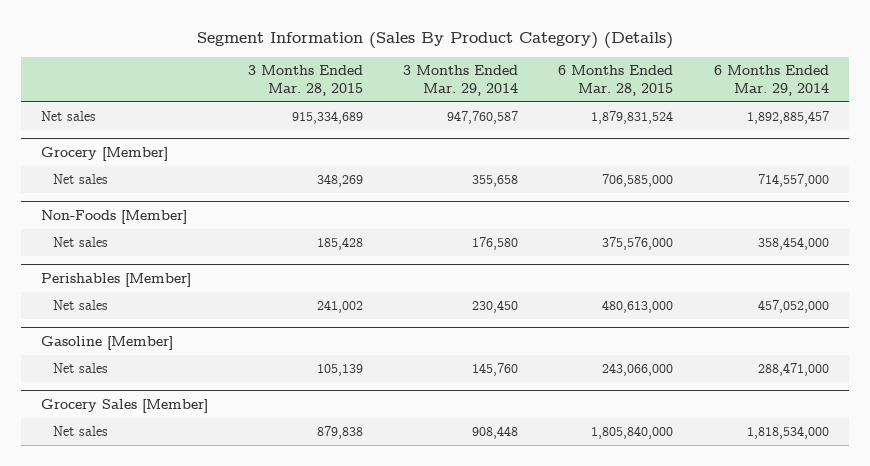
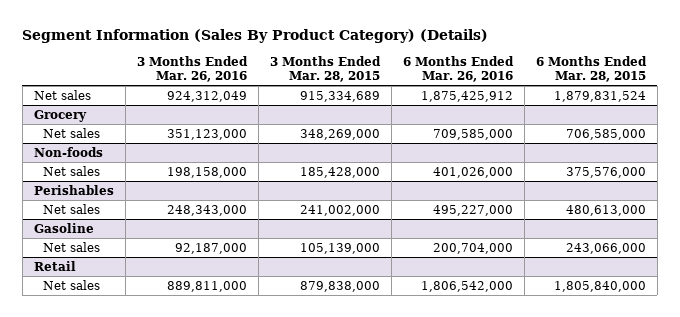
- | 3 Months Ended Mar. 28, 2015 | 3 Months Ended Mar. 29, 2014 | 6 Months Ended Mar. 28, 2015 | 6 Months Ended Mar. 29, 2014
+ | 3 Months Ended Mar. 26, 2016 | 3 Months Ended Mar. 28, 2015 | 6 Months Ended Mar. 26, 2016 | 6 Months Ended Mar. 28, 2015
- Grocery [Member]
- Net sales | 348,269 | 355,658 | 706,585,000 | 714,557,000
- Non-Foods [Member]
- Net sales | 185,428 | 176,580 | 375,576,000 | 358,454,000
- Perishables [Member]
- Net sales | 241,002 | 230,450 | 480,613,000 | 457,052,000
- Gasoline [Member]
- Net sales | 105,139 | 145,760 | 243,066,000 | 288,471,000
- Grocery Sales [Member]
- Net sales | 879,838 | 908,448 | 1,805,840,000 | 1,818,534,000
+ Grocery
+ Net sales | 351,123,000 | 348,269,000 | 709,585,000 | 706,585,000
+ Non-foods
+ Net sales | 198,158,000 | 185,428,000 | 401,026,000 | 375,576,000
+ Perishables
+ Net sales | 248,343,000 | 241,002,000 | 495,227,000 | 480,613,000
+ Gasoline
+ Net sales | 92,187,000 | 105,139,000 | 200,704,000 | 243,066,000
+ Retail
+ Net sales | 889,811,000 | 879,838,000 | 1,806,542,000 | 1,805,840,000

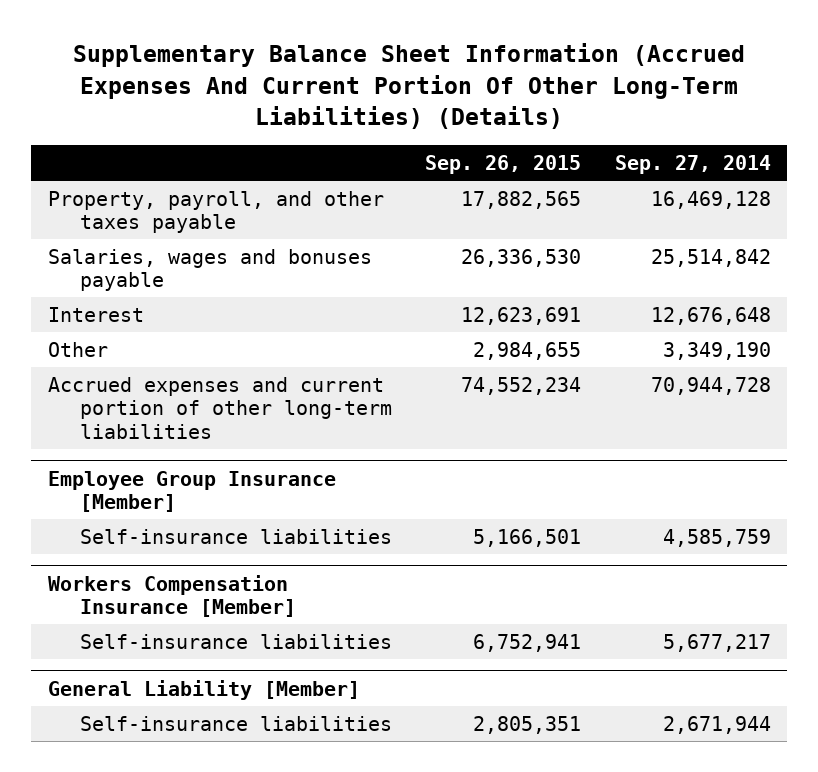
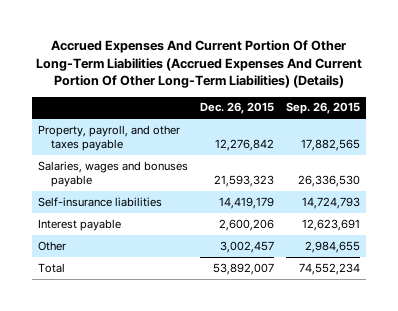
- Supplementary Balance Sheet Information (Accrued Expenses And Current Portion Of Other Long-Term Liabilities) (Details)
+ Accrued Expenses And Current Portion Of Other Long-Term Liabilities (Accrued Expenses And Current Portion Of Other Long-Term Liabilities) (Details)
- | Sep. 26, 2015 | Sep. 27, 2014
+ | Dec. 26, 2015 | Sep. 26, 2015
- Interest | 12,623,691 | 12,676,648
+ Self-insurance liabilities | 14,419,179 | 14,724,793
+ Interest payable | 2,600,206 | 12,623,691
- Accrued expenses and current portion of other long-term liabilities | 74,552,234 | 70,944,728
- Employee Group Insurance [Member]
- Self-insurance liabilities | 5,166,501 | 4,585,759
- Workers Compensation Insurance [Member]
- Self-insurance liabilities | 6,752,941 | 5,677,217
- General Liability [Member]
- Self-insurance liabilities | 2,805,351 | 2,671,944
+ Total | 53,892,007 | 74,552,234

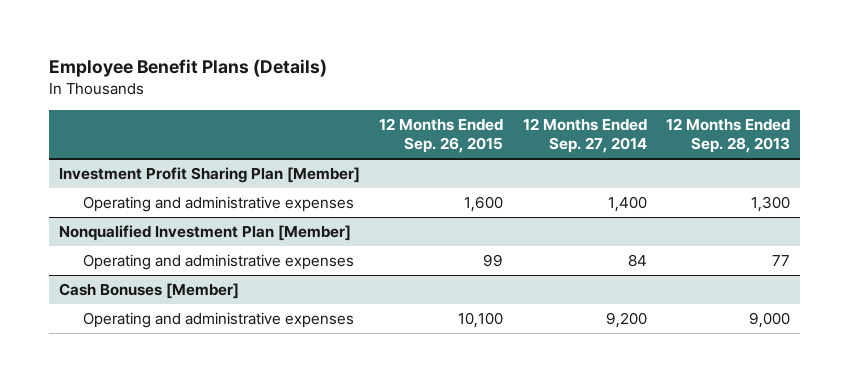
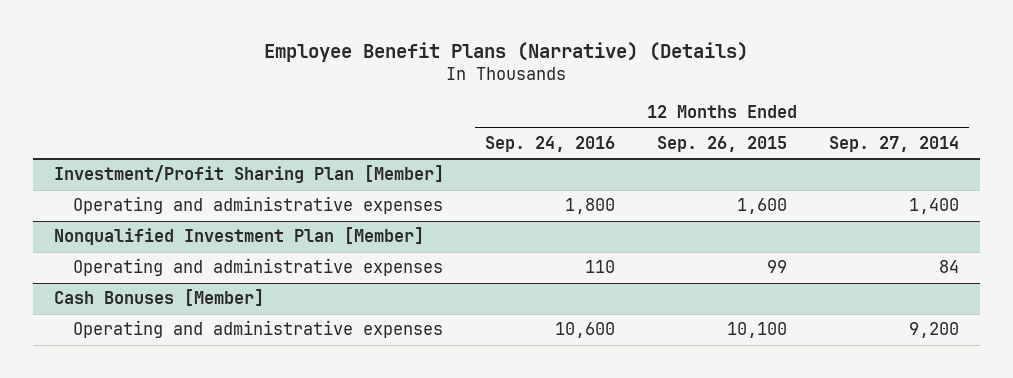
- Employee Benefit Plans (Details)
+ Employee Benefit Plans (Narrative) (Details)
- | 12 Months Ended Sep. 26, 2015 | 12 Months Ended Sep. 27, 2014 | 12 Months Ended Sep. 28, 2013
+ | 12 Months Ended Sep. 24, 2016 | 12 Months Ended Sep. 26, 2015 | 12 Months Ended Sep. 27, 2014
- Investment Profit Sharing Plan [Member]
+ Investment/Profit Sharing Plan [Member]

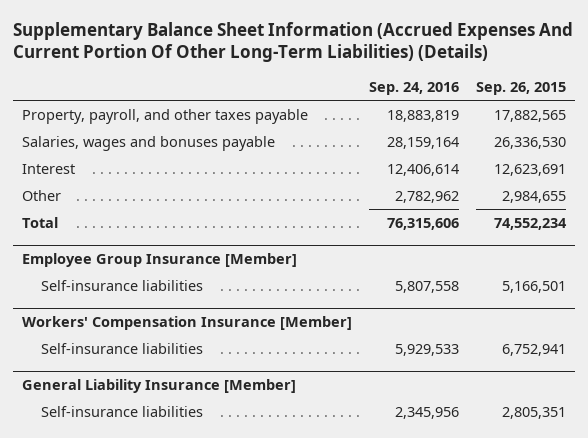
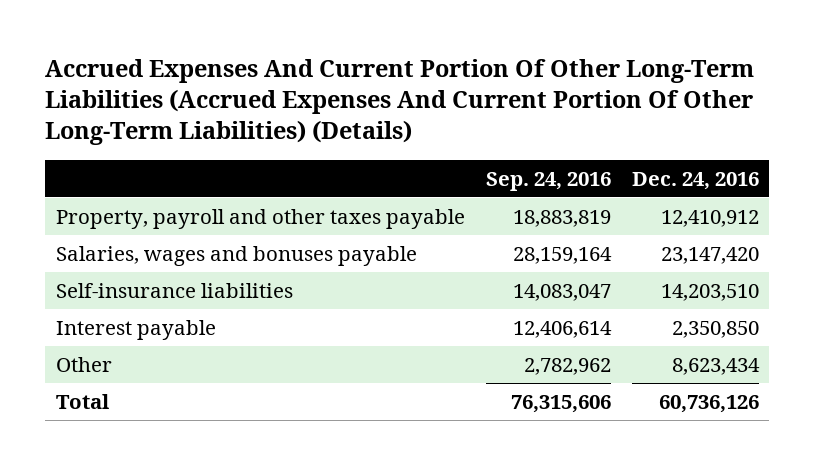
- Supplementary Balance Sheet Information (Accrued Expenses And Current Portion Of Other Long-Term Liabilities) (Details)
+ Accrued Expenses And Current Portion Of Other Long-Term Liabilities (Accrued Expenses And Current Portion Of Other Long-Term Liabilities) (Details)
- | Sep. 24, 2016 | Sep. 26, 2015
+ | Sep. 24, 2016 | Dec. 24, 2016
- Property, payroll, and other taxes payable | 18,883,819 | 17,882,565
+ Property, payroll and other taxes payable | 18,883,819 | 12,410,912
- Interest | 12,406,614 | 12,623,691
+ Self-insurance liabilities | 14,083,047 | 14,203,510
+ Interest payable | 12,406,614 | 2,350,850
- Employee Group Insurance [Member]
- Self-insurance liabilities | 5,807,558 | 5,166,501
- Workers' Compensation Insurance [Member]
- Self-insurance liabilities | 5,929,533 | 6,752,941
- General Liability Insurance [Member]
- Self-insurance liabilities | 2,345,956 | 2,805,351

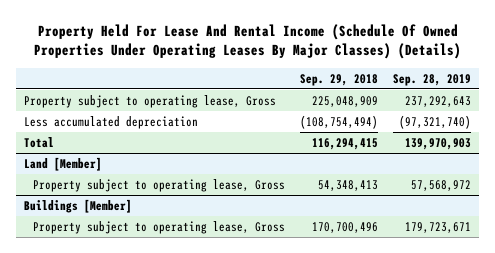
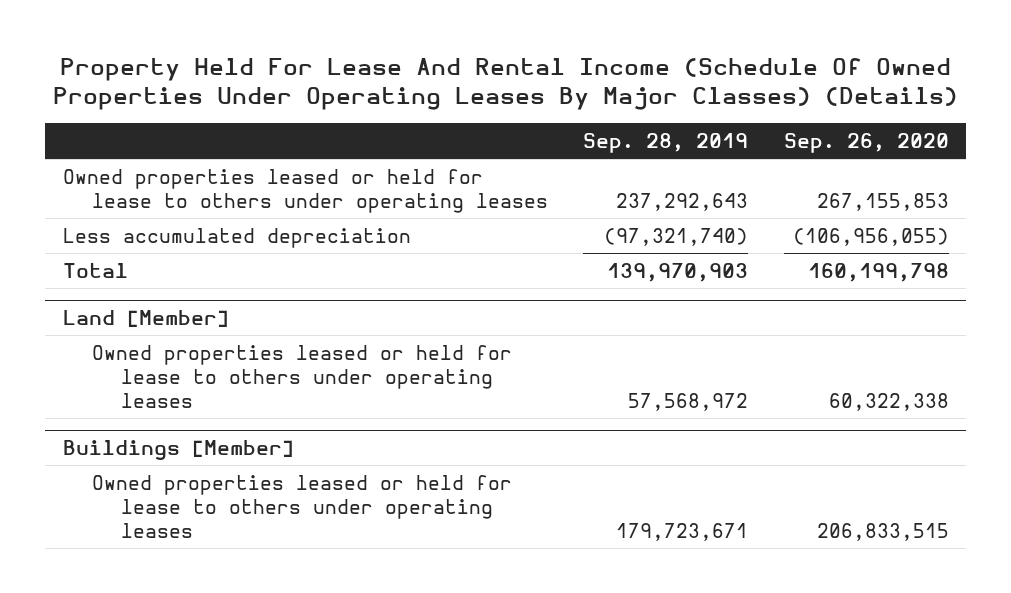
- | Sep. 29, 2018 | Sep. 28, 2019
+ | Sep. 28, 2019 | Sep. 26, 2020
- Property subject to operating lease, Gross | 225,048,909 | 237,292,643
+ Owned properties leased or held for lease to others under operating leases | 237,292,643 | 267,155,853
@ Land [Member]
- Property subject to operating lease, Gross | 54,348,413 | 57,568,972
+ Owned properties leased or held for lease to others under operating leases | 57,568,972 | 60,322,338
@ Buildings [Member]
- Property subject to operating lease, Gross | 170,700,496 | 179,723,671
+ Owned properties leased or held for lease to others under operating leases | 179,723,671 | 206,833,515

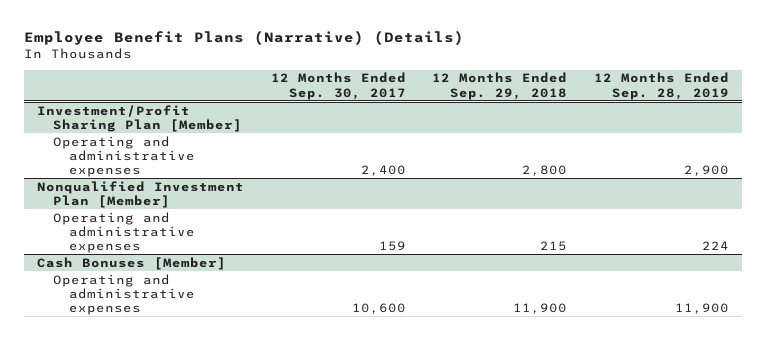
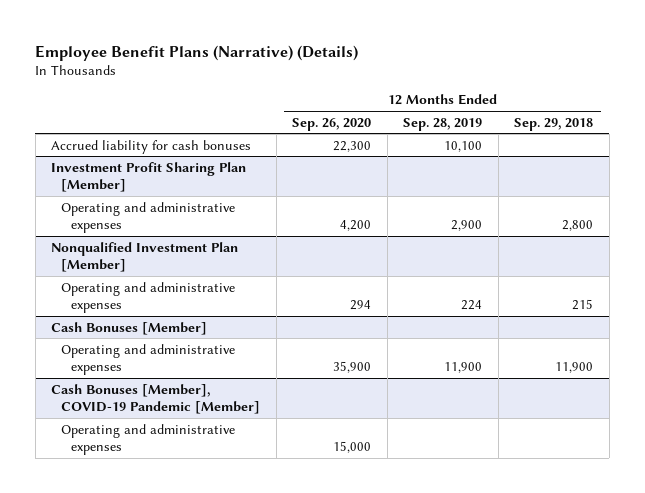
- | 12 Months Ended Sep. 30, 2017 | 12 Months Ended Sep. 29, 2018 | 12 Months Ended Sep. 28, 2019
+ | 12 Months Ended Sep. 26, 2020 | 12 Months Ended Sep. 28, 2019 | 12 Months Ended Sep. 29, 2018
- Investment/Profit Sharing Plan [Member]
+ Accrued liability for cash bonuses | 22,300 | 10,100 |
+ Investment Profit Sharing Plan [Member]
+ Cash Bonuses [Member], COVID-19 Pandemic [Member]
+ Operating and administrative expenses | 15,000 | |

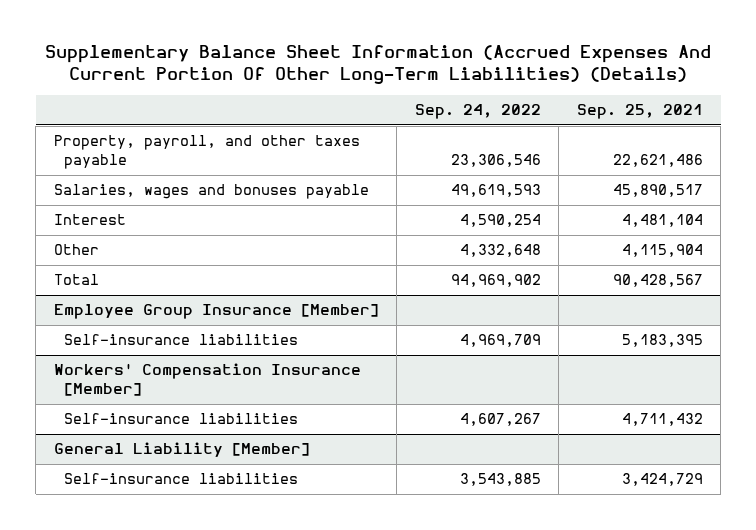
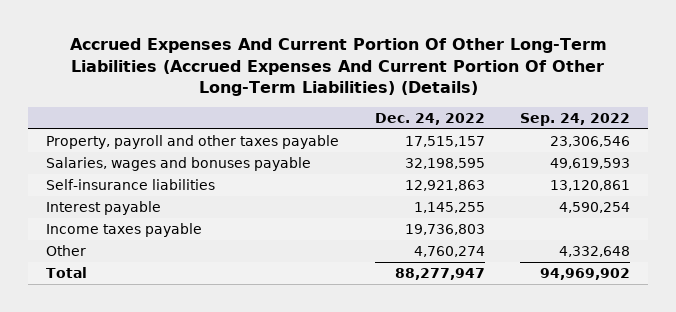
- Supplementary Balance Sheet Information (Accrued Expenses And Current Portion Of Other Long-Term Liabilities) (Details)
+ Accrued Expenses And Current Portion Of Other Long-Term Liabilities (Accrued Expenses And Current Portion Of Other Long-Term Liabilities) (Details)
- | Sep. 24, 2022 | Sep. 25, 2021
+ | Dec. 24, 2022 | Sep. 24, 2022
- Property, payroll, and other taxes payable | 23,306,546 | 22,621,486
+ Property, payroll and other taxes payable | 17,515,157 | 23,306,546
- Interest | 4,590,254 | 4,481,104
+ Self-insurance liabilities | 12,921,863 | 13,120,861
+ Interest payable | 1,145,255 | 4,590,254
+ Income taxes payable | 19,736,803 |
- Employee Group Insurance [Member]
- Self-insurance liabilities | 4,969,709 | 5,183,395
- Workers' Compensation Insurance [Member]
- Self-insurance liabilities | 4,607,267 | 4,711,432
- General Liability [Member]
- Self-insurance liabilities | 3,543,885 | 3,424,729

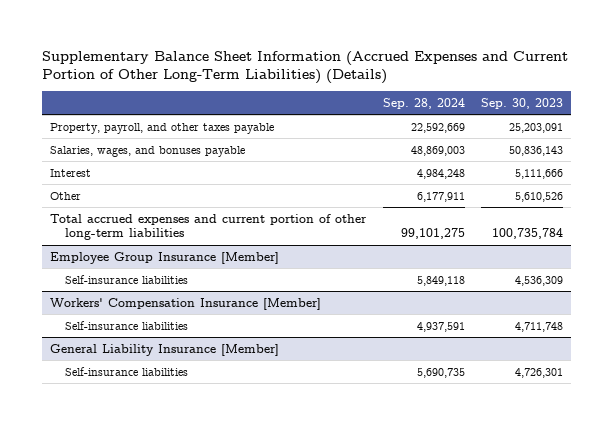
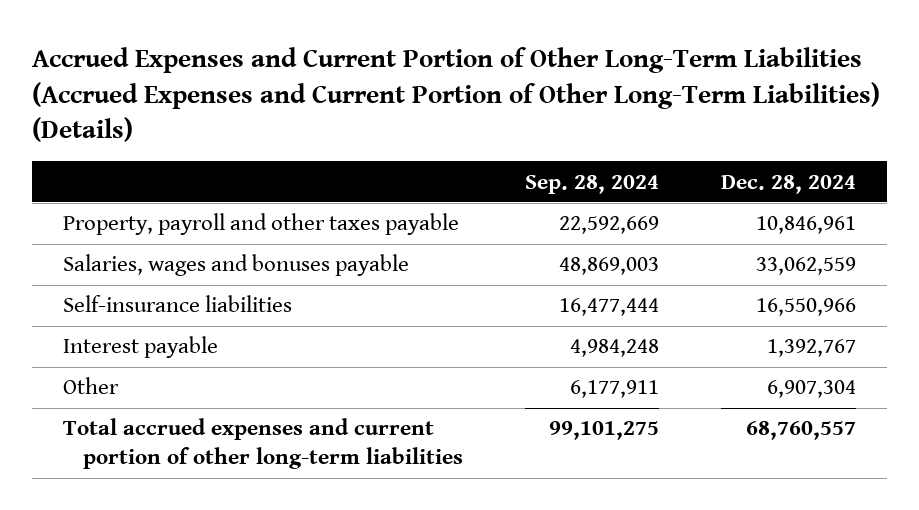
- Supplementary Balance Sheet Information (Accrued Expenses and Current Portion of Other Long-Term Liabilities) (Details)
+ Accrued Expenses and Current Portion of Other Long-Term Liabilities (Accrued Expenses and Current Portion of Other Long-Term Liabilities) (Details)
- | Sep. 28, 2024 | Sep. 30, 2023
+ | Sep. 28, 2024 | Dec. 28, 2024
- Property, payroll, and other taxes payable | 22,592,669 | 25,203,091
- Salaries, wages, and bonuses payable | 48,869,003 | 50,836,143
- Interest | 4,984,248 | 5,111,666
+ Property, payroll and other taxes payable | 22,592,669 | 10,846,961
+ Salaries, wages and bonuses payable | 48,869,003 | 33,062,559
+ Self-insurance liabilities | 16,477,444 | 16,550,966
+ Interest payable | 4,984,248 | 1,392,767
- Employee Group Insurance [Member]
- Self-insurance liabilities | 5,849,118 | 4,536,309
- Workers' Compensation Insurance [Member]
- Self-insurance liabilities | 4,937,591 | 4,711,748
- General Liability Insurance [Member]
- Self-insurance liabilities | 5,690,735 | 4,726,301

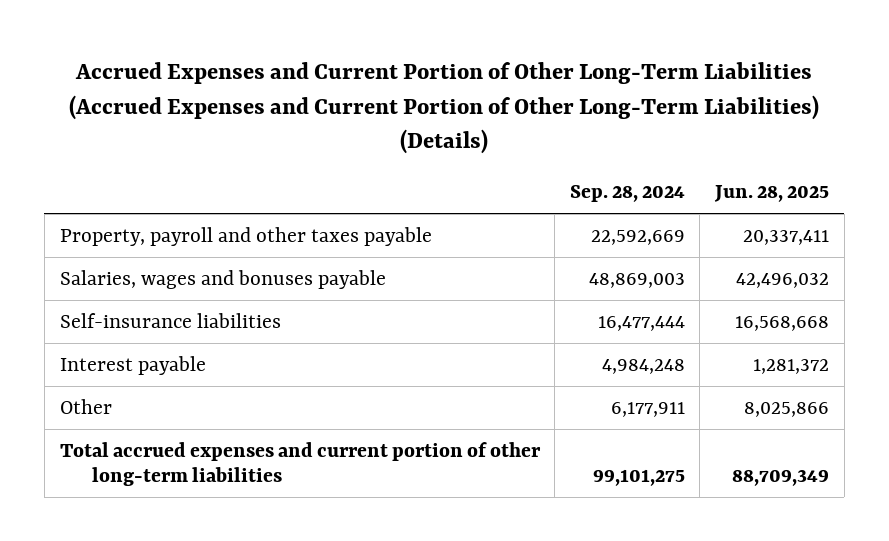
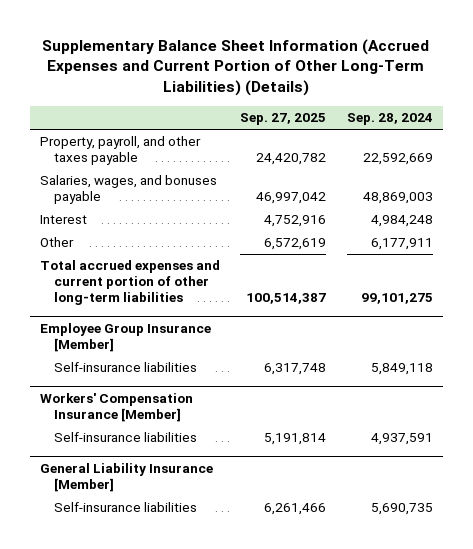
- Accrued Expenses and Current Portion of Other Long-Term Liabilities (Accrued Expenses and Current Portion of Other Long-Term Liabilities) (Details)
+ Supplementary Balance Sheet Information (Accrued Expenses and Current Portion of Other Long-Term Liabilities) (Details)
- | Sep. 28, 2024 | Jun. 28, 2025
+ | Sep. 27, 2025 | Sep. 28, 2024
- Property, payroll and other taxes payable | 22,592,669 | 20,337,411
- Salaries, wages and bonuses payable | 48,869,003 | 42,496,032
- Self-insurance liabilities | 16,477,444 | 16,568,668
- Interest payable | 4,984,248 | 1,281,372
+ Property, payroll, and other taxes payable | 24,420,782 | 22,592,669
+ Salaries, wages, and bonuses payable | 46,997,042 | 48,869,003
+ Interest | 4,752,916 | 4,984,248
+ Employee Group Insurance [Member]
+ Self-insurance liabilities | 6,317,748 | 5,849,118
+ Workers' Compensation Insurance [Member]
+ Self-insurance liabilities | 5,191,814 | 4,937,591
+ General Liability Insurance [Member]
+ Self-insurance liabilities | 6,261,466 | 5,690,735

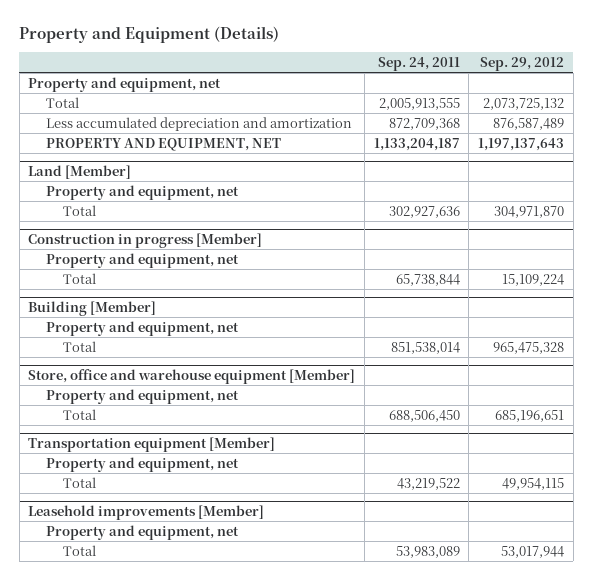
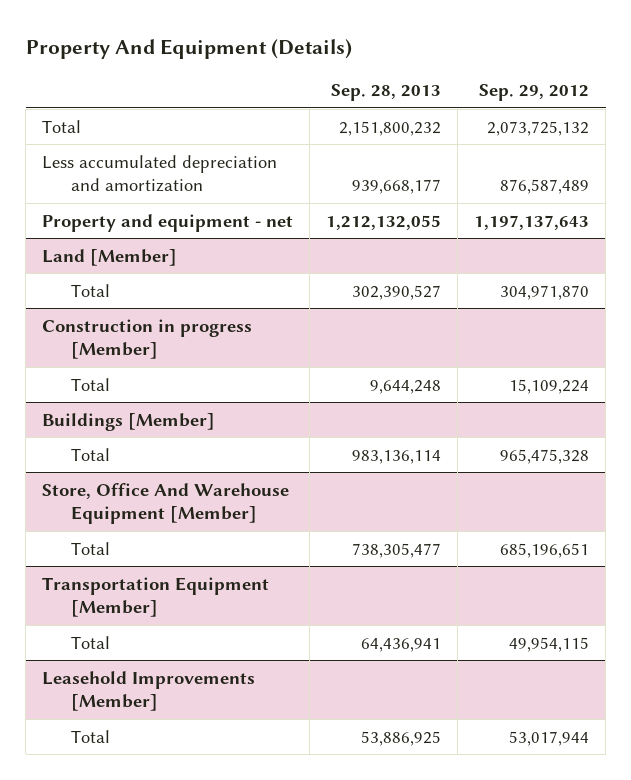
- Property and Equipment (Details)
+ Property And Equipment (Details)
- | Sep. 24, 2011 | Sep. 29, 2012
+ | Sep. 28, 2013 | Sep. 29, 2012
- Property and equipment, net
- PROPERTY AND EQUIPMENT, NET | 1,133,204,187 | 1,197,137,643
+ Property and equipment - net | 1,212,132,055 | 1,197,137,643
@ Land [Member]
- Property and equipment, net
@ Construction in progress [Member]
- Property and equipment, net
- Building [Member]
- Property and equipment, net
+ Buildings [Member]
- Store, office and warehouse equipment [Member]
- Property and equipment, net
+ Store, Office And Warehouse Equipment [Member]
- Transportation equipment [Member]
- Property and equipment, net
+ Transportation Equipment [Member]
- Leasehold improvements [Member]
- Property and equipment, net
+ Leasehold Improvements [Member]

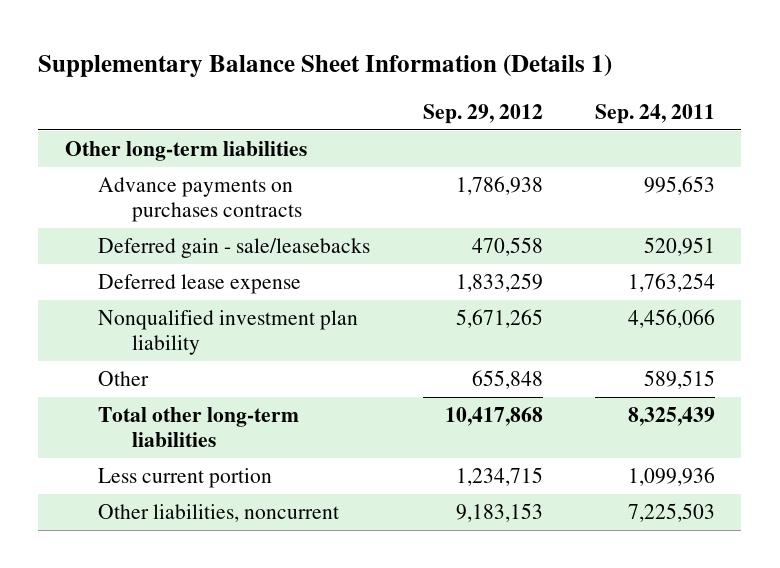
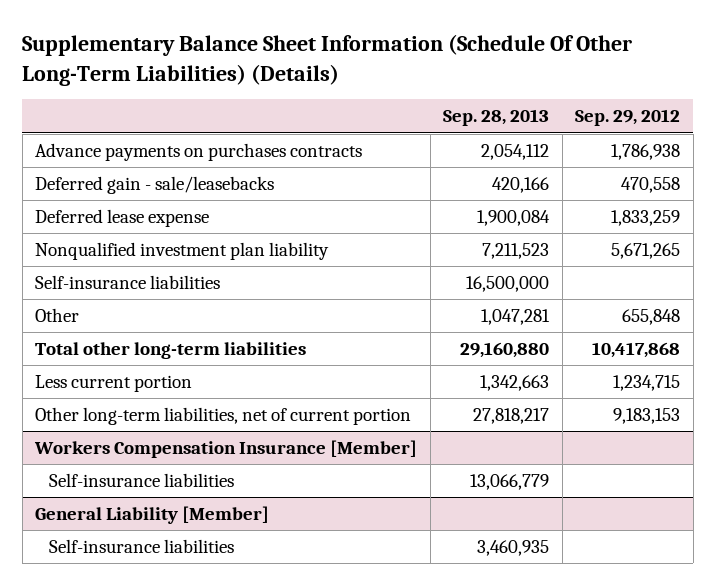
- Supplementary Balance Sheet Information (Details 1)
+ Supplementary Balance Sheet Information (Schedule Of Other Long-Term Liabilities) (Details)
- | Sep. 29, 2012 | Sep. 24, 2011
+ | Sep. 28, 2013 | Sep. 29, 2012
- Other long-term liabilities
+ Self-insurance liabilities | 16,500,000 |
- Other liabilities, noncurrent | 9,183,153 | 7,225,503
+ Other long-term liabilities, net of current portion | 27,818,217 | 9,183,153
+ Workers Compensation Insurance [Member]
+ Self-insurance liabilities | 13,066,779 |
+ General Liability [Member]
+ Self-insurance liabilities | 3,460,935 |

